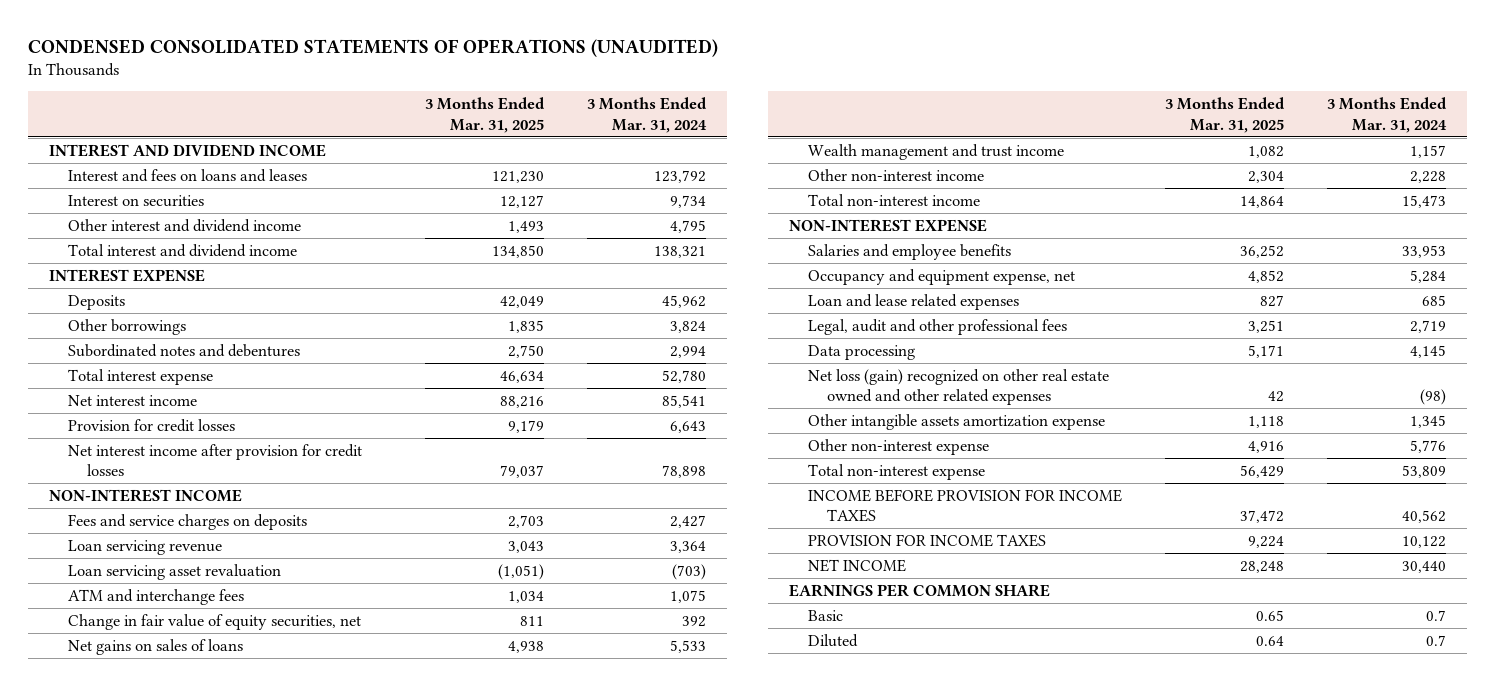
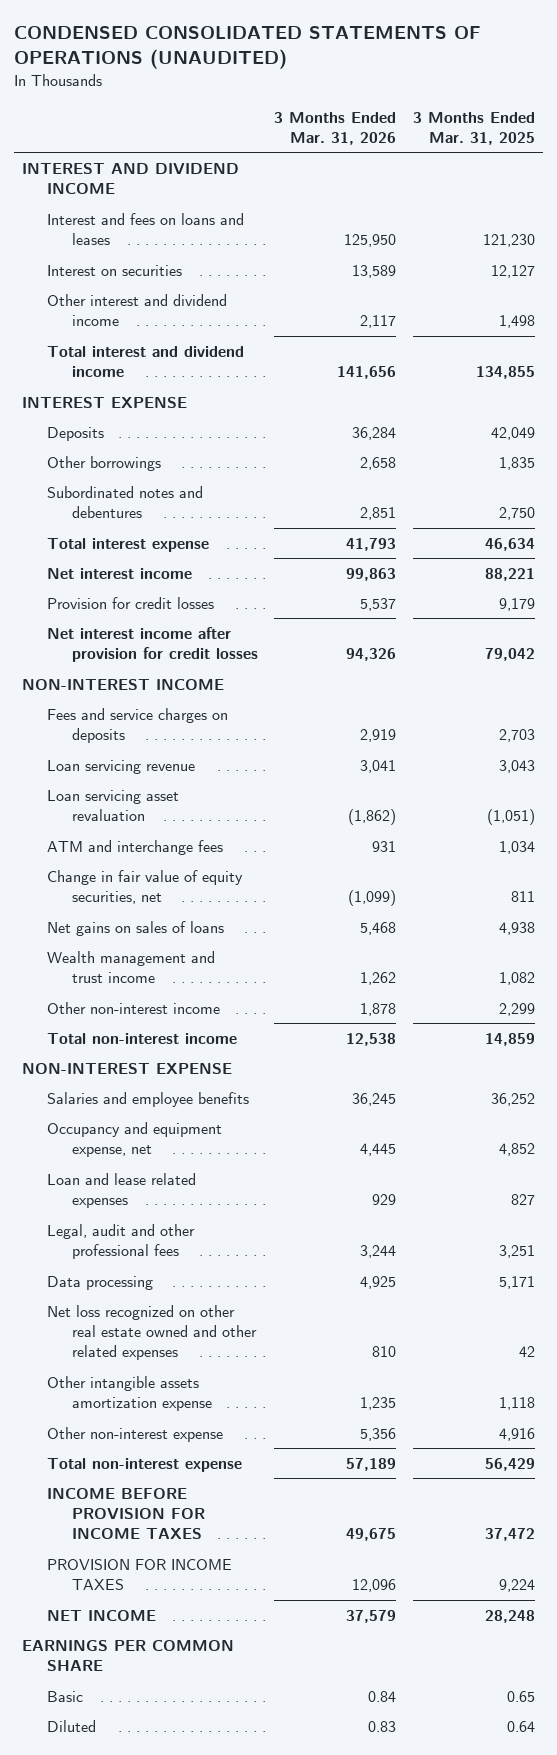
- | 3 Months Ended Mar. 31, 2025 | 3 Months Ended Mar. 31, 2024
+ | 3 Months Ended Mar. 31, 2026 | 3 Months Ended Mar. 31, 2025
- Other interest and dividend income | 1,493 | 4,795
- Total interest and dividend income | 134,850 | 138,321
+ Other interest and dividend income | 2,117 | 1,498
+ Total interest and dividend income | 141,656 | 134,855
- Net interest income | 88,216 | 85,541
+ Net interest income | 99,863 | 88,221
- Net interest income after provision for credit losses | 79,037 | 78,898
+ Net interest income after provision for credit losses | 94,326 | 79,042
- Other non-interest income | 2,304 | 2,228
- Total non-interest income | 14,864 | 15,473
+ Other non-interest income | 1,878 | 2,299
+ Total non-interest income | 12,538 | 14,859
- Net loss (gain) recognized on other real estate owned and other related expenses | 42 | (98)
+ Net loss recognized on other real estate owned and other related expenses | 810 | 42

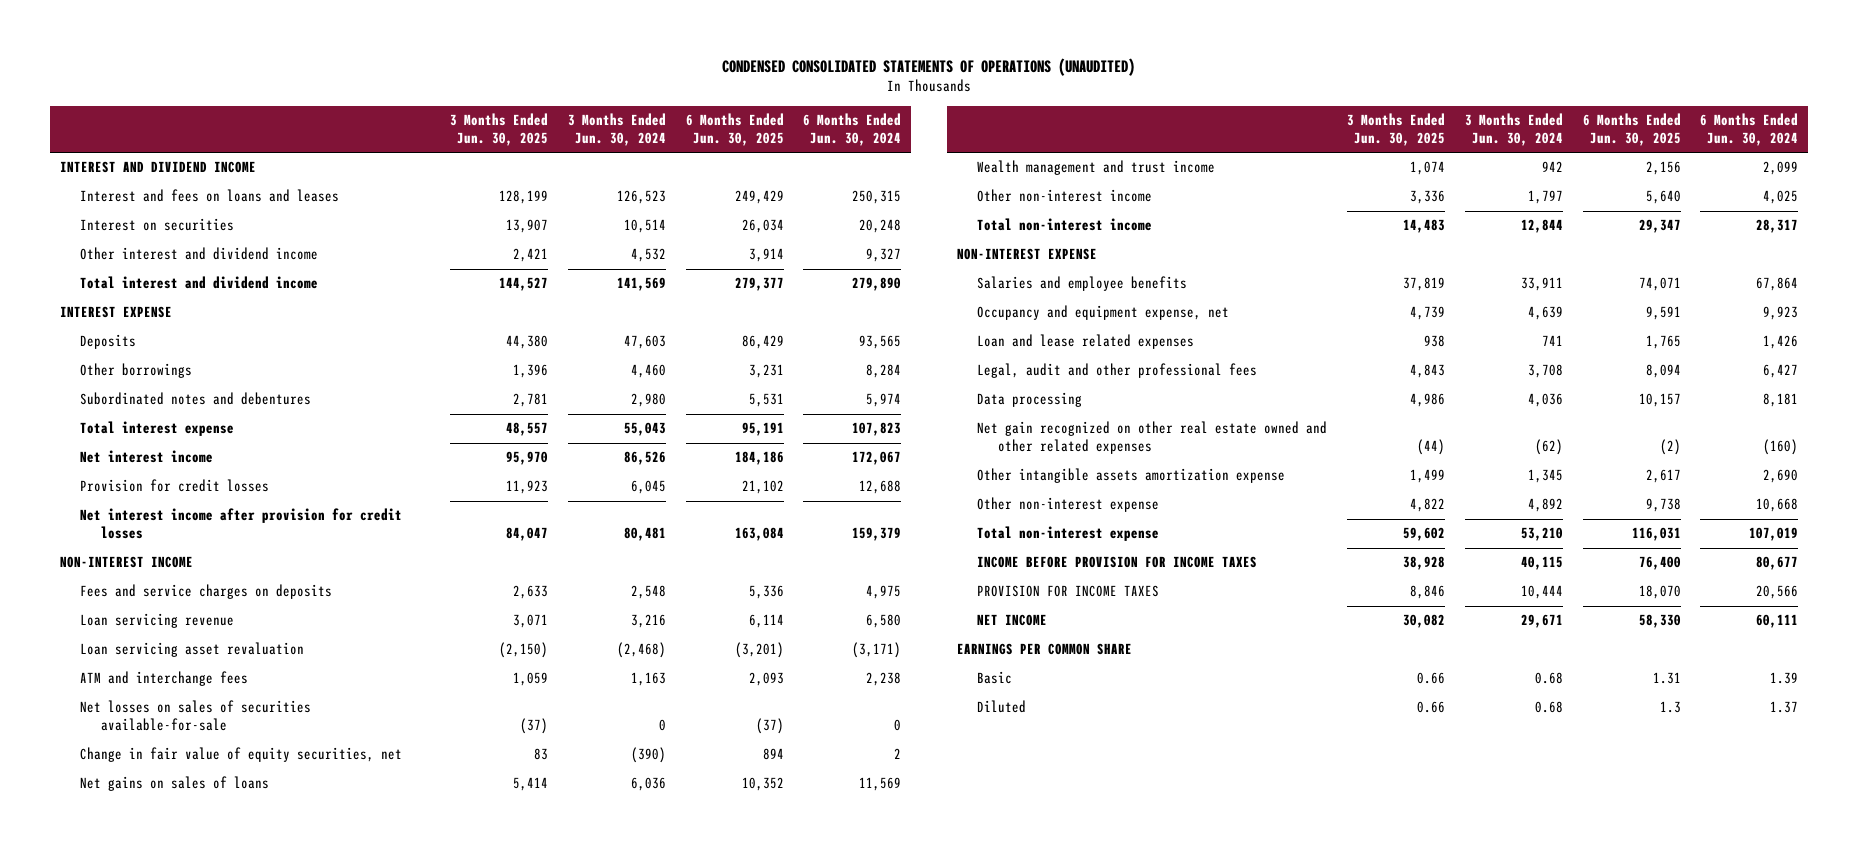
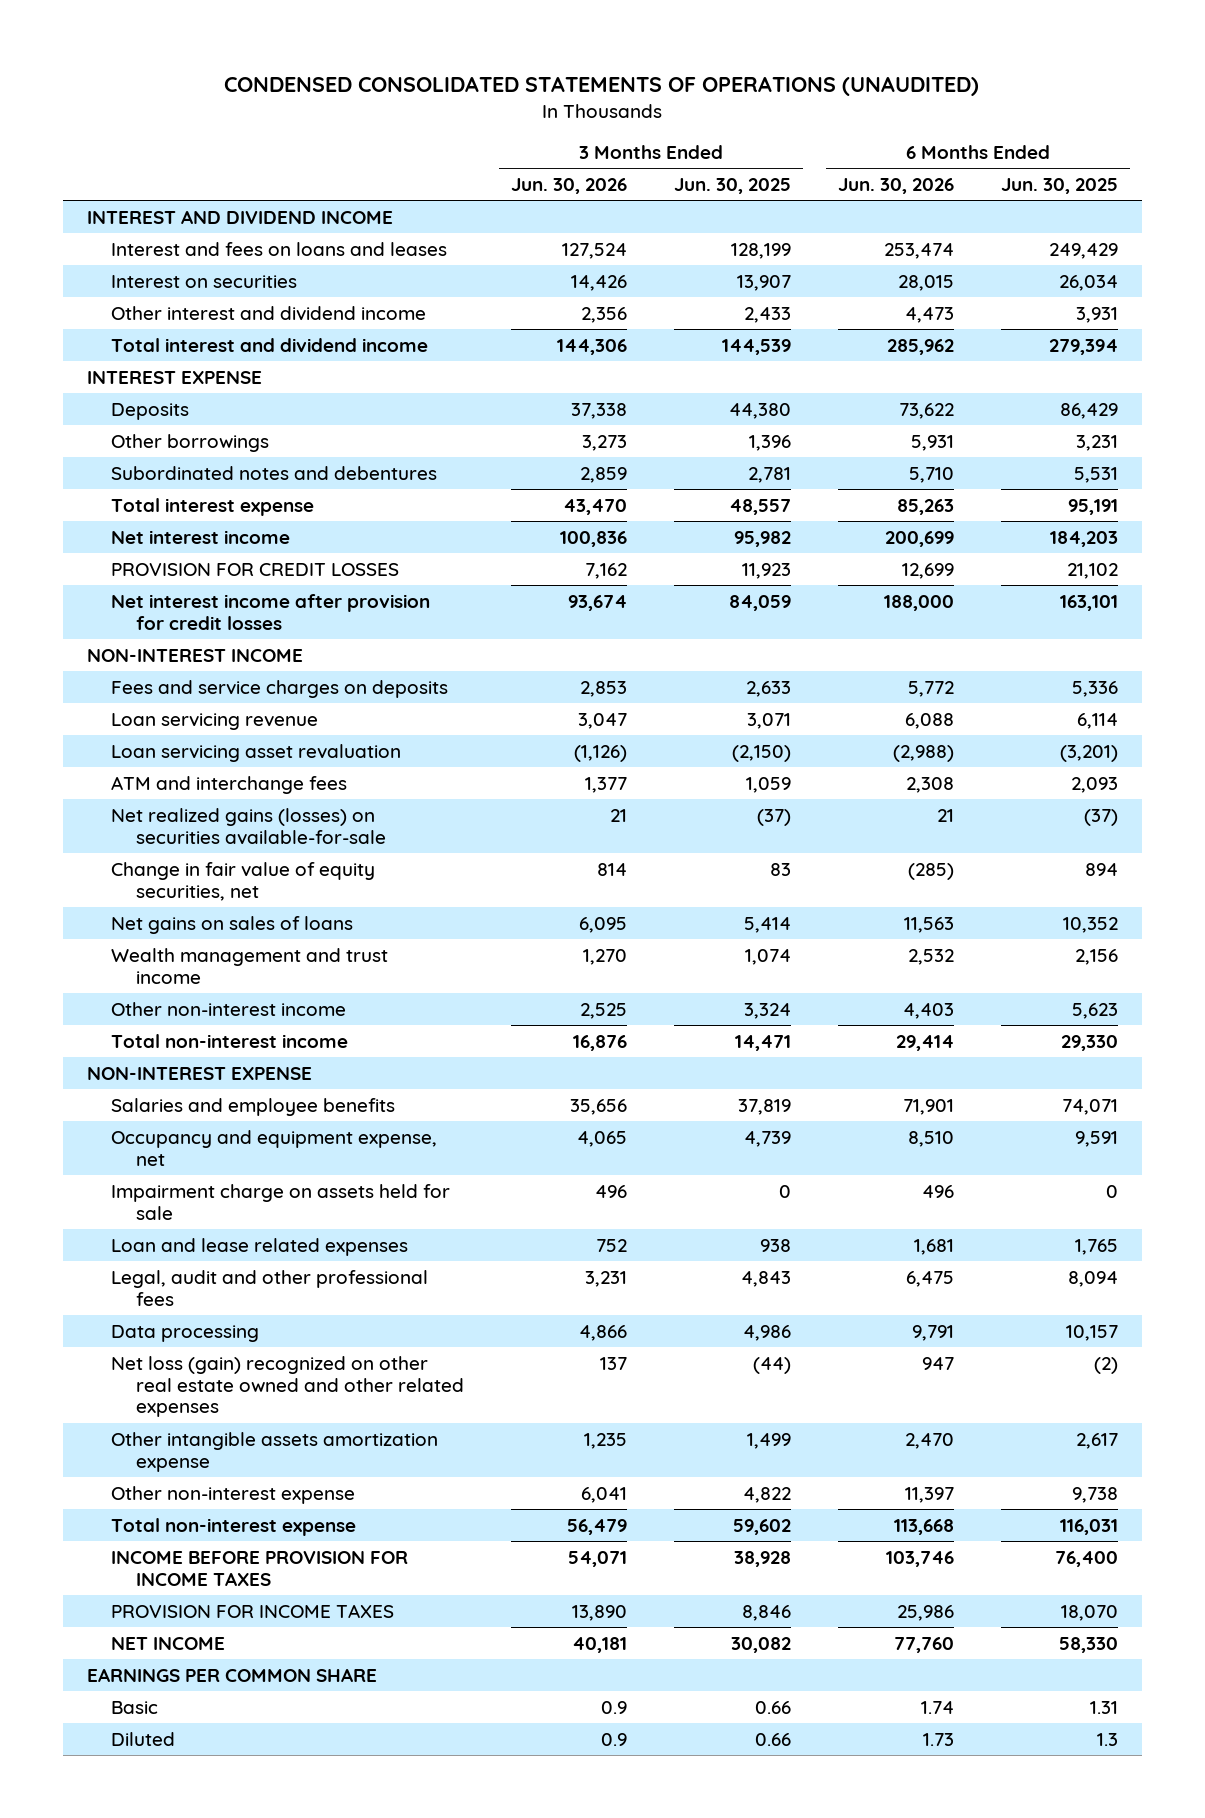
- | 3 Months Ended Jun. 30, 2025 | 3 Months Ended Jun. 30, 2024 | 6 Months Ended Jun. 30, 2025 | 6 Months Ended Jun. 30, 2024
+ | 3 Months Ended Jun. 30, 2026 | 3 Months Ended Jun. 30, 2025 | 6 Months Ended Jun. 30, 2026 | 6 Months Ended Jun. 30, 2025
- Other interest and dividend income | 2,421 | 4,532 | 3,914 | 9,327
- Total interest and dividend income | 144,527 | 141,569 | 279,377 | 279,890
+ Other interest and dividend income | 2,356 | 2,433 | 4,473 | 3,931
+ Total interest and dividend income | 144,306 | 144,539 | 285,962 | 279,394
- Net interest income | 95,970 | 86,526 | 184,186 | 172,067
- Provision for credit losses | 11,923 | 6,045 | 21,102 | 12,688
- Net interest income after provision for credit losses | 84,047 | 80,481 | 163,084 | 159,379
+ Net interest income | 100,836 | 95,982 | 200,699 | 184,203
+ PROVISION FOR CREDIT LOSSES | 7,162 | 11,923 | 12,699 | 21,102
+ Net interest income after provision for credit losses | 93,674 | 84,059 | 188,000 | 163,101
- Net losses on sales of securities available-for-sale | (37) | 0 | (37) | 0
+ Net realized gains (losses) on securities available-for-sale | 21 | (37) | 21 | (37)
- Other non-interest income | 3,336 | 1,797 | 5,640 | 4,025
- Total non-interest income | 14,483 | 12,844 | 29,347 | 28,317
+ Other non-interest income | 2,525 | 3,324 | 4,403 | 5,623
+ Total non-interest income | 16,876 | 14,471 | 29,414 | 29,330
+ Impairment charge on assets held for sale | 496 | 0 | 496 | 0
- Net gain recognized on other real estate owned and other related expenses | (44) | (62) | (2) | (160)
+ Net loss (gain) recognized on other real estate owned and other related expenses | 137 | (44) | 947 | (2)

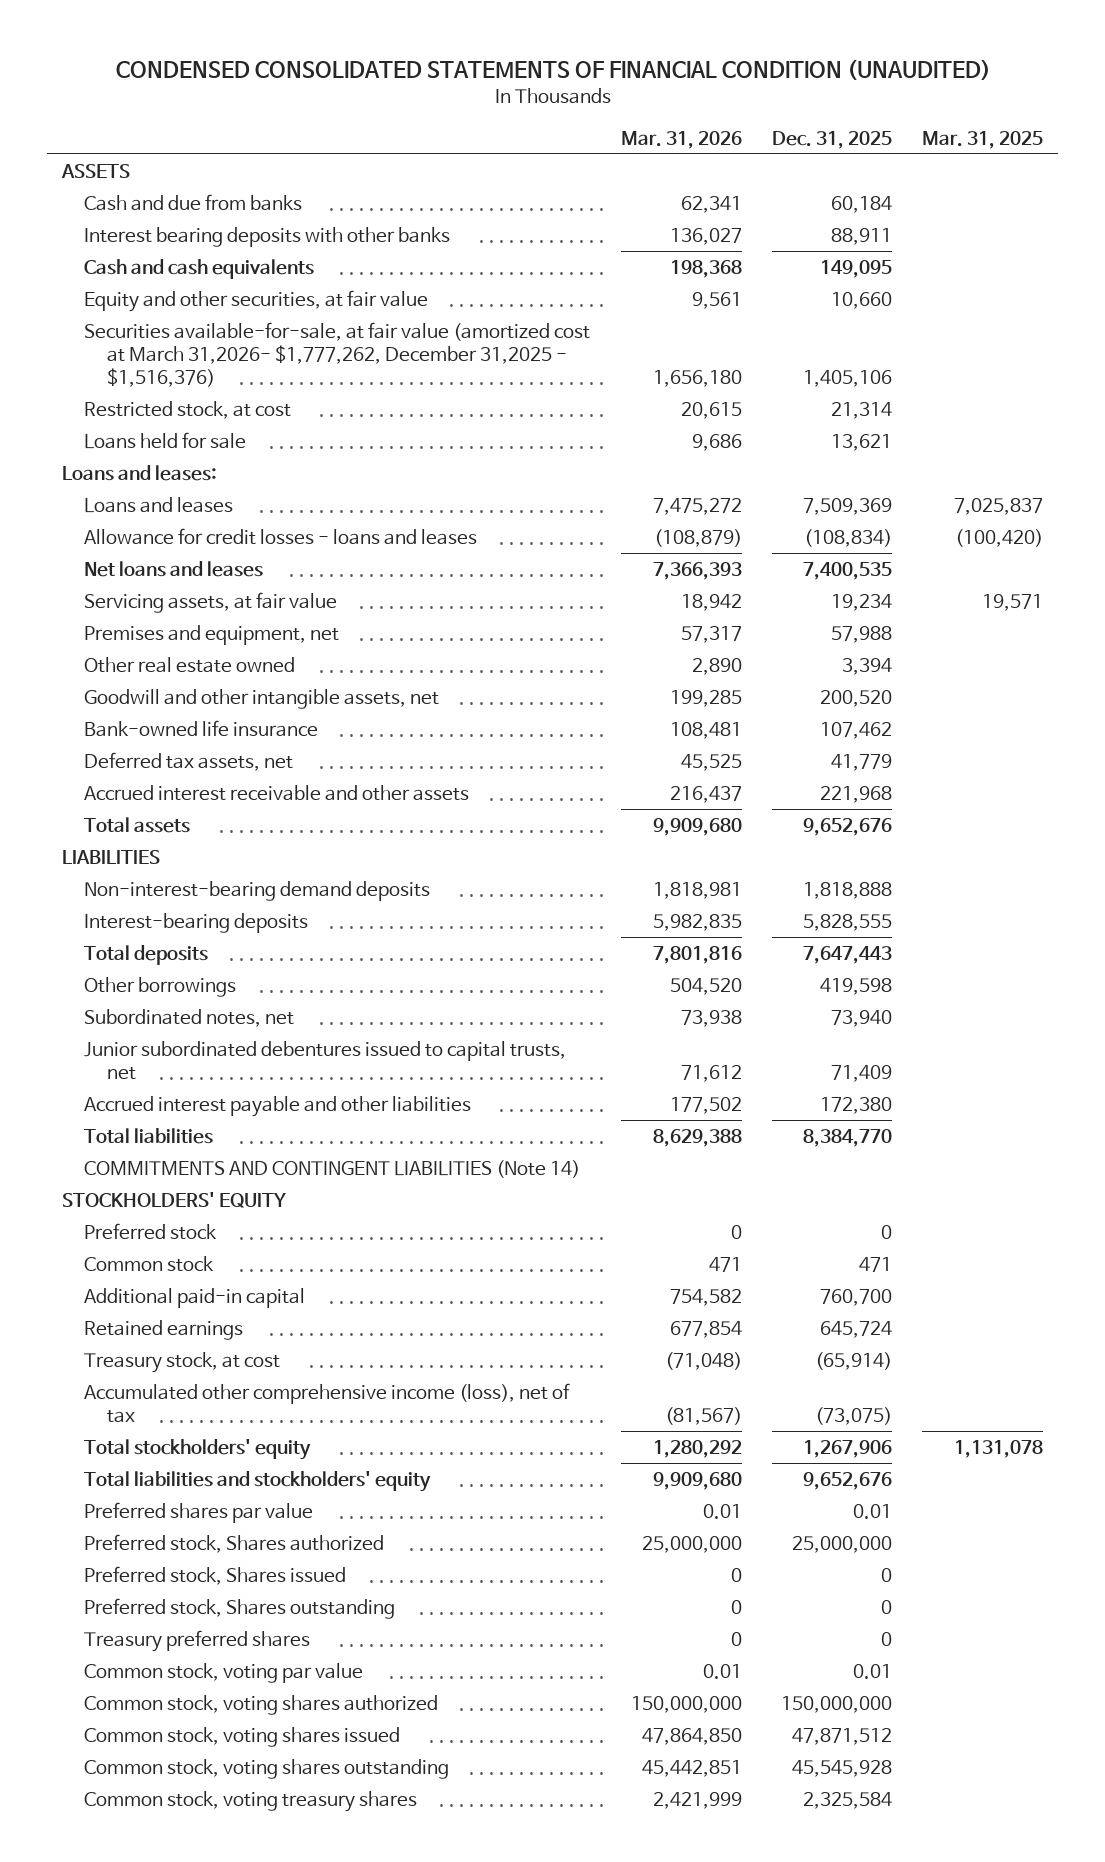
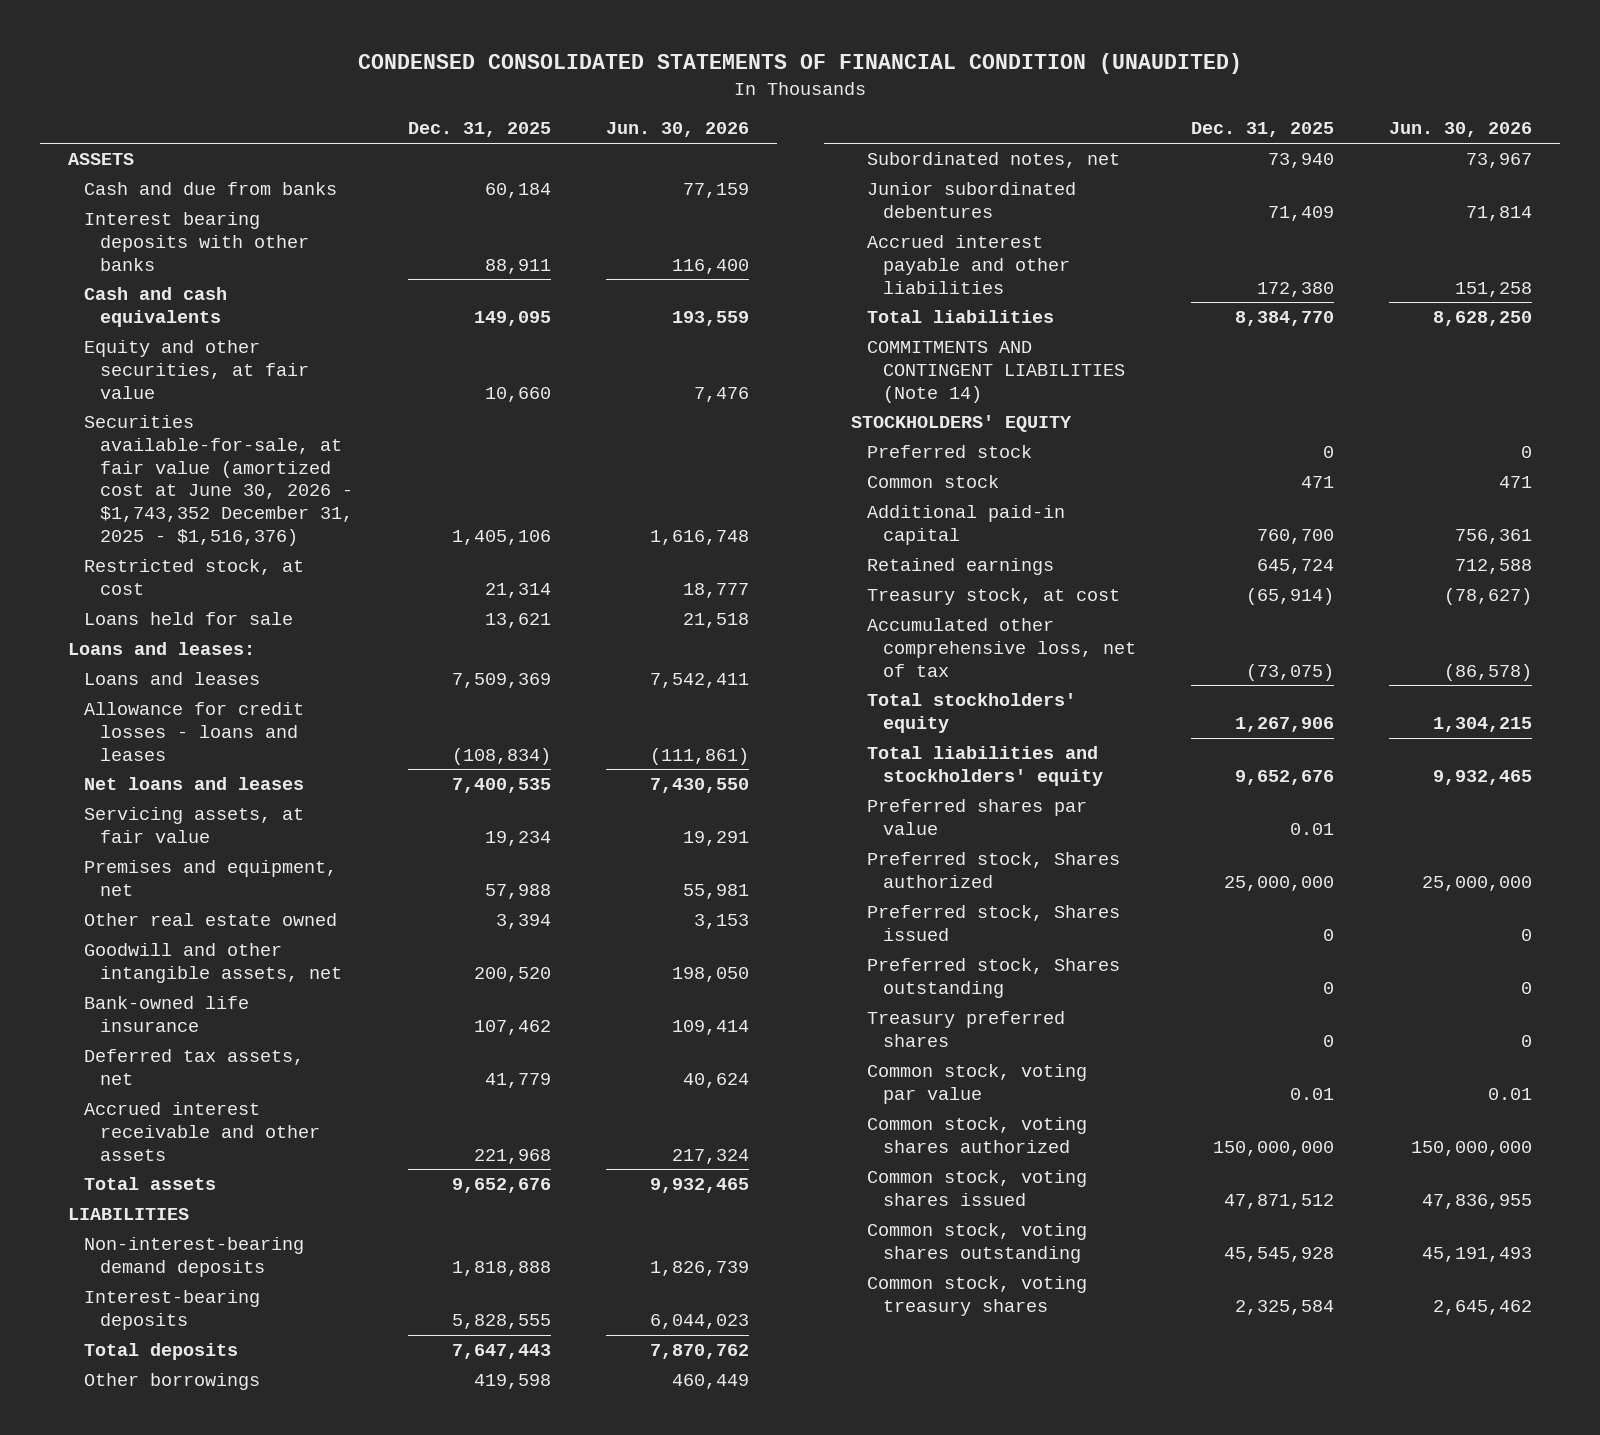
- | Mar. 31, 2026 | Dec. 31, 2025 | Mar. 31, 2025
+ | Dec. 31, 2025 | Jun. 30, 2026
- Securities available-for-sale, at fair value (amortized cost at March 31,2026- $1,777,262, December 31,2025 - $1,516,376) | 1,656,180 | 1,405,106 |
+ Securities available-for-sale, at fair value (amortized cost at June 30, 2026 - $1,743,352 December 31, 2025 - $1,516,376) | 1,405,106 | 1,616,748
- Junior subordinated debentures issued to capital trusts, net | 71,612 | 71,409 |
+ Junior subordinated debentures | 71,409 | 71,814
- Accumulated other comprehensive income (loss), net of tax | (81,567) | (73,075) |
+ Accumulated other comprehensive loss, net of tax | (73,075) | (86,578)

